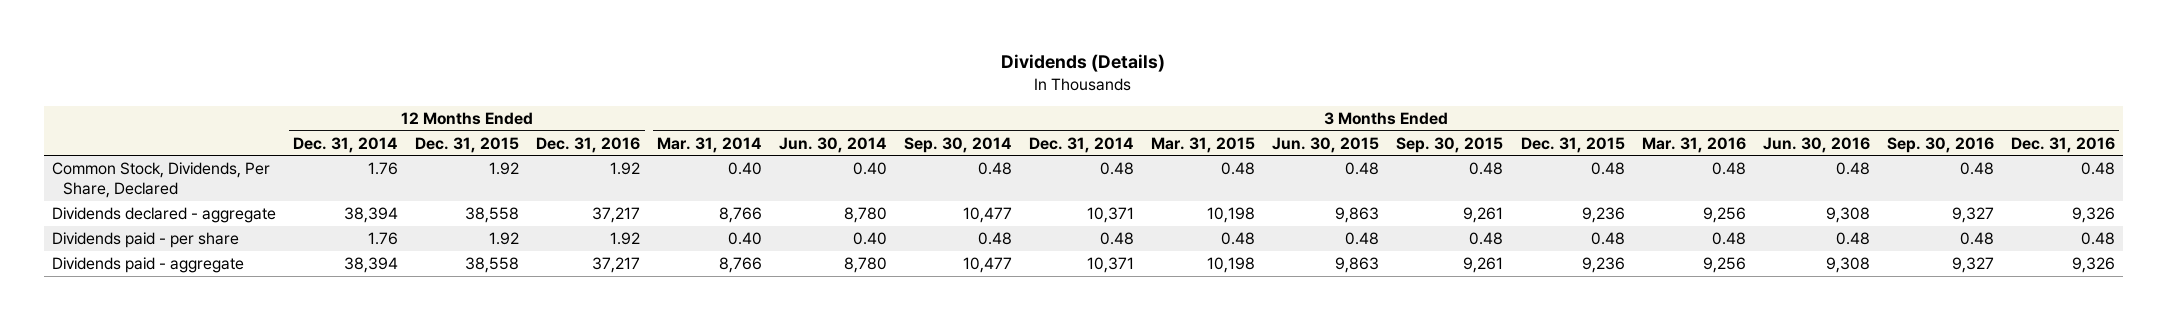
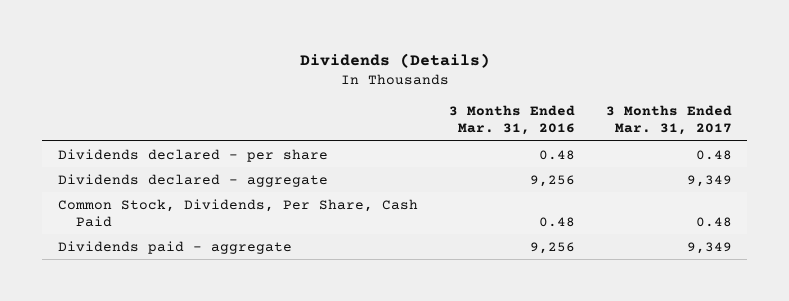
- | 12 Months Ended Dec. 31, 2014 | 12 Months Ended Dec. 31, 2015 | 12 Months Ended Dec. 31, 2016 | 3 Months Ended Mar. 31, 2014 | 3 Months Ended Jun. 30, 2014 | 3 Months Ended Sep. 30, 2014 | 3 Months Ended Dec. 31, 2014 | 3 Months Ended Mar. 31, 2015 | 3 Months Ended Jun. 30, 2015 | 3 Months Ended Sep. 30, 2015 | 3 Months Ended Dec. 31, 2015 | 3 Months Ended Mar. 31, 2016 | 3 Months Ended Jun. 30, 2016 | 3 Months Ended Sep. 30, 2016 | 3 Months Ended Dec. 31, 2016
+ | 3 Months Ended Mar. 31, 2016 | 3 Months Ended Mar. 31, 2017
- Common Stock, Dividends, Per Share, Declared | 1.76 | 1.92 | 1.92 | 0.40 | 0.40 | 0.48 | 0.48 | 0.48 | 0.48 | 0.48 | 0.48 | 0.48 | 0.48 | 0.48 | 0.48
+ Dividends declared - per share | 0.48 | 0.48
- Dividends paid - per share | 1.76 | 1.92 | 1.92 | 0.40 | 0.40 | 0.48 | 0.48 | 0.48 | 0.48 | 0.48 | 0.48 | 0.48 | 0.48 | 0.48 | 0.48
+ Common Stock, Dividends, Per Share, Cash Paid | 0.48 | 0.48

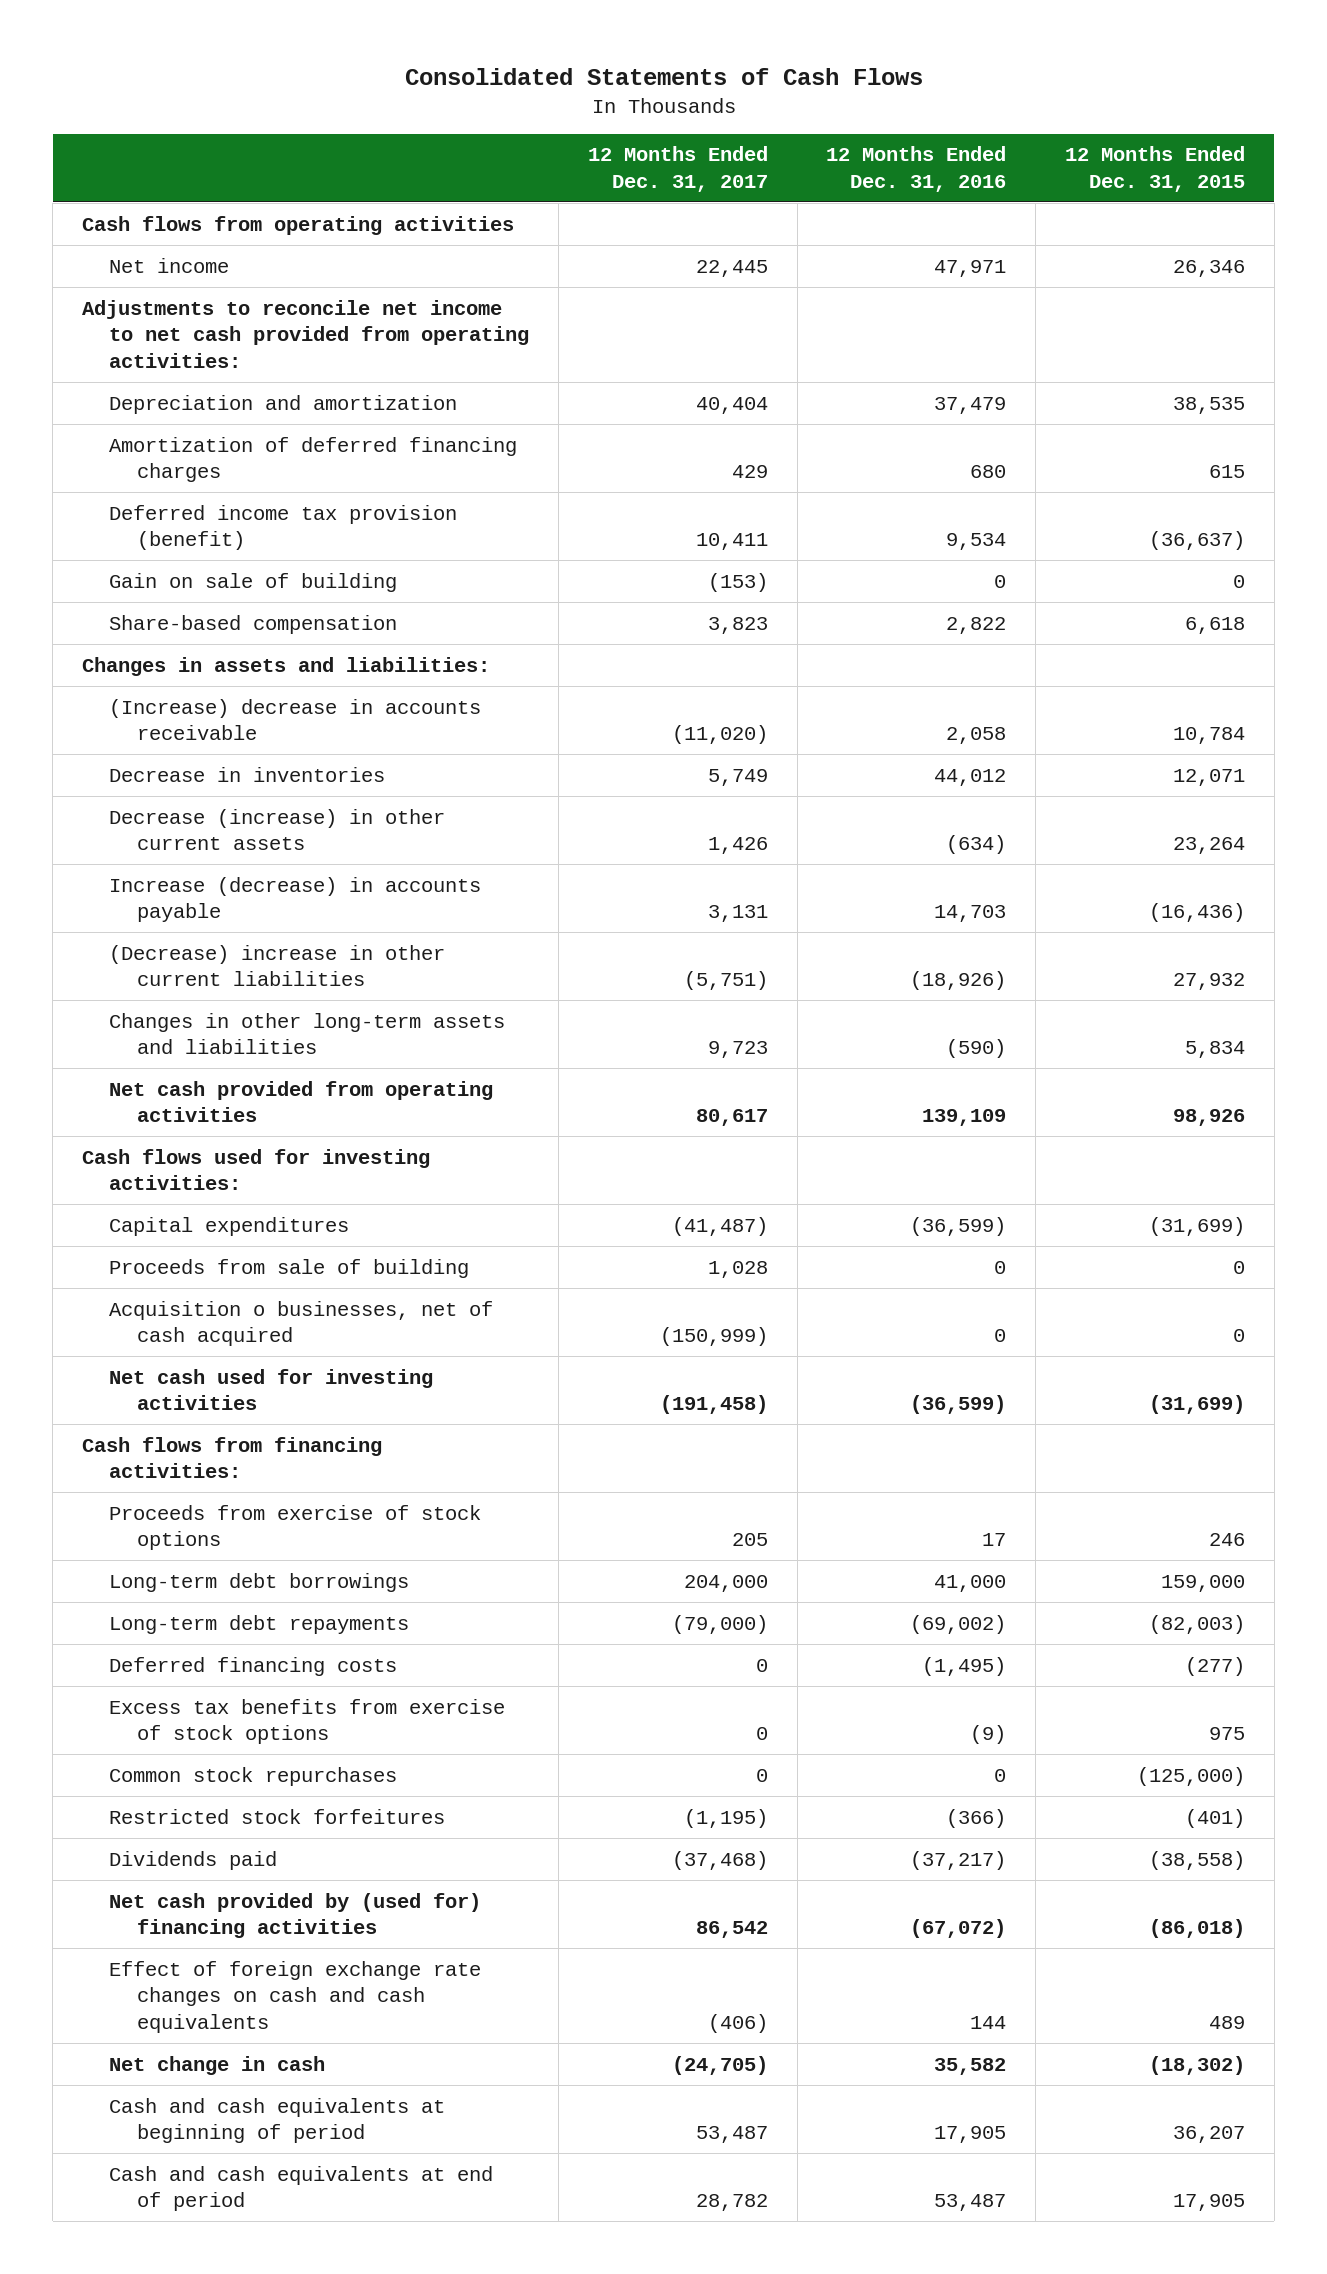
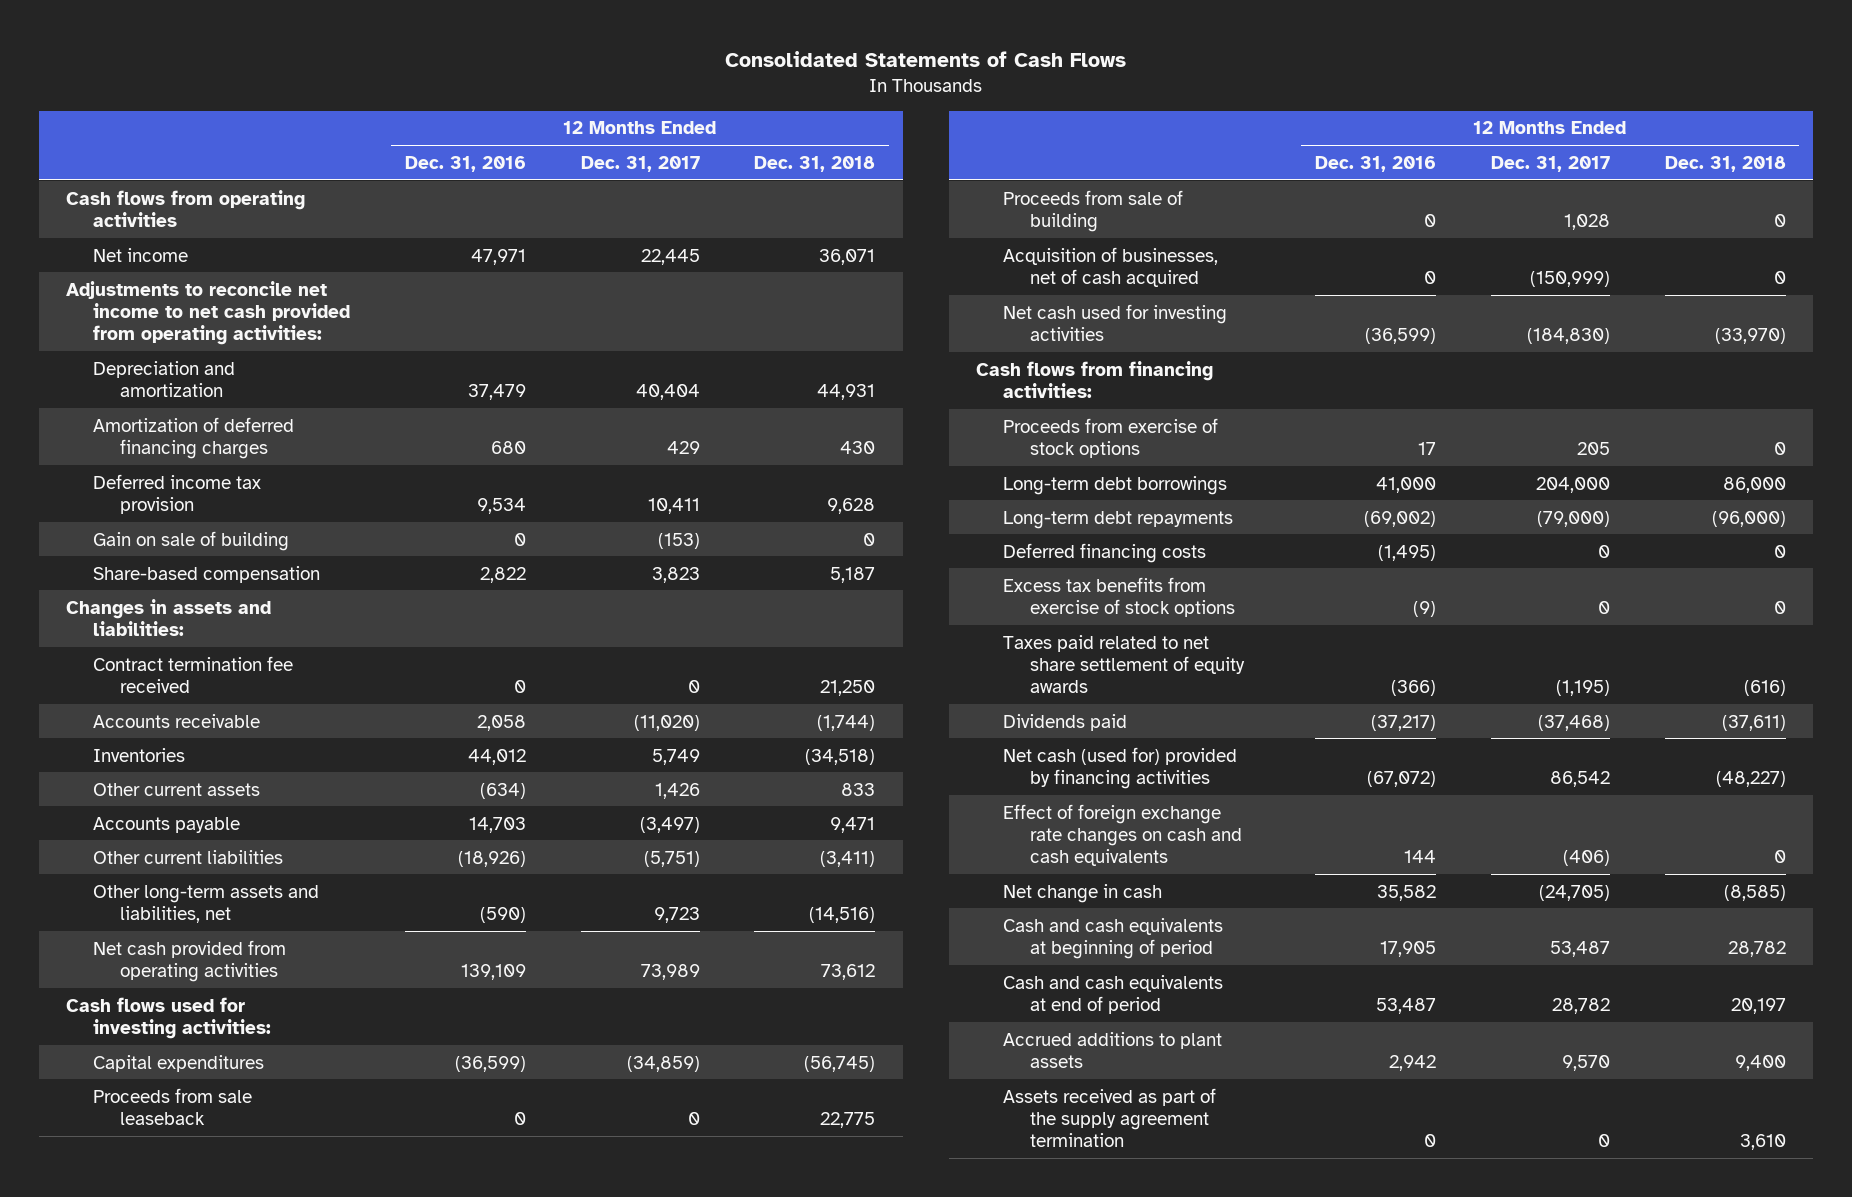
- | 12 Months Ended Dec. 31, 2017 | 12 Months Ended Dec. 31, 2016 | 12 Months Ended Dec. 31, 2015
+ | 12 Months Ended Dec. 31, 2016 | 12 Months Ended Dec. 31, 2017 | 12 Months Ended Dec. 31, 2018
- Deferred income tax provision (benefit) | 10,411 | 9,534 | (36,637)
+ Deferred income tax provision | 9,534 | 10,411 | 9,628
- (Increase) decrease in accounts receivable | (11,020) | 2,058 | 10,784
- Decrease in inventories | 5,749 | 44,012 | 12,071
- Decrease (increase) in other current assets | 1,426 | (634) | 23,264
- Increase (decrease) in accounts payable | 3,131 | 14,703 | (16,436)
- (Decrease) increase in other current liabilities | (5,751) | (18,926) | 27,932
- Changes in other long-term assets and liabilities | 9,723 | (590) | 5,834
- Net cash provided from operating activities | 80,617 | 139,109 | 98,926
+ Contract termination fee received | 0 | 0 | 21,250
+ Accounts receivable | 2,058 | (11,020) | (1,744)
+ Inventories | 44,012 | 5,749 | (34,518)
+ Other current assets | (634) | 1,426 | 833
+ Accounts payable | 14,703 | (3,497) | 9,471
+ Other current liabilities | (18,926) | (5,751) | (3,411)
+ Other long-term assets and liabilities, net | (590) | 9,723 | (14,516)
+ Net cash provided from operating activities | 139,109 | 73,989 | 73,612
- Capital expenditures | (41,487) | (36,599) | (31,699)
+ Capital expenditures | (36,599) | (34,859) | (56,745)
+ Proceeds from sale leaseback | 0 | 0 | 22,775
- Acquisition o businesses, net of cash acquired | (150,999) | 0 | 0
- Net cash used for investing activities | (191,458) | (36,599) | (31,699)
+ Acquisition of businesses, net of cash acquired | 0 | (150,999) | 0
+ Net cash used for investing activities | (36,599) | (184,830) | (33,970)
- Common stock repurchases | 0 | 0 | (125,000)
- Restricted stock forfeitures | (1,195) | (366) | (401)
+ Taxes paid related to net share settlement of equity awards | (366) | (1,195) | (616)
- Net cash provided by (used for) financing activities | 86,542 | (67,072) | (86,018)
+ Net cash (used for) provided by financing activities | (67,072) | 86,542 | (48,227)
+ Accrued additions to plant assets | 2,942 | 9,570 | 9,400
+ Assets received as part of the supply agreement termination | 0 | 0 | 3,610

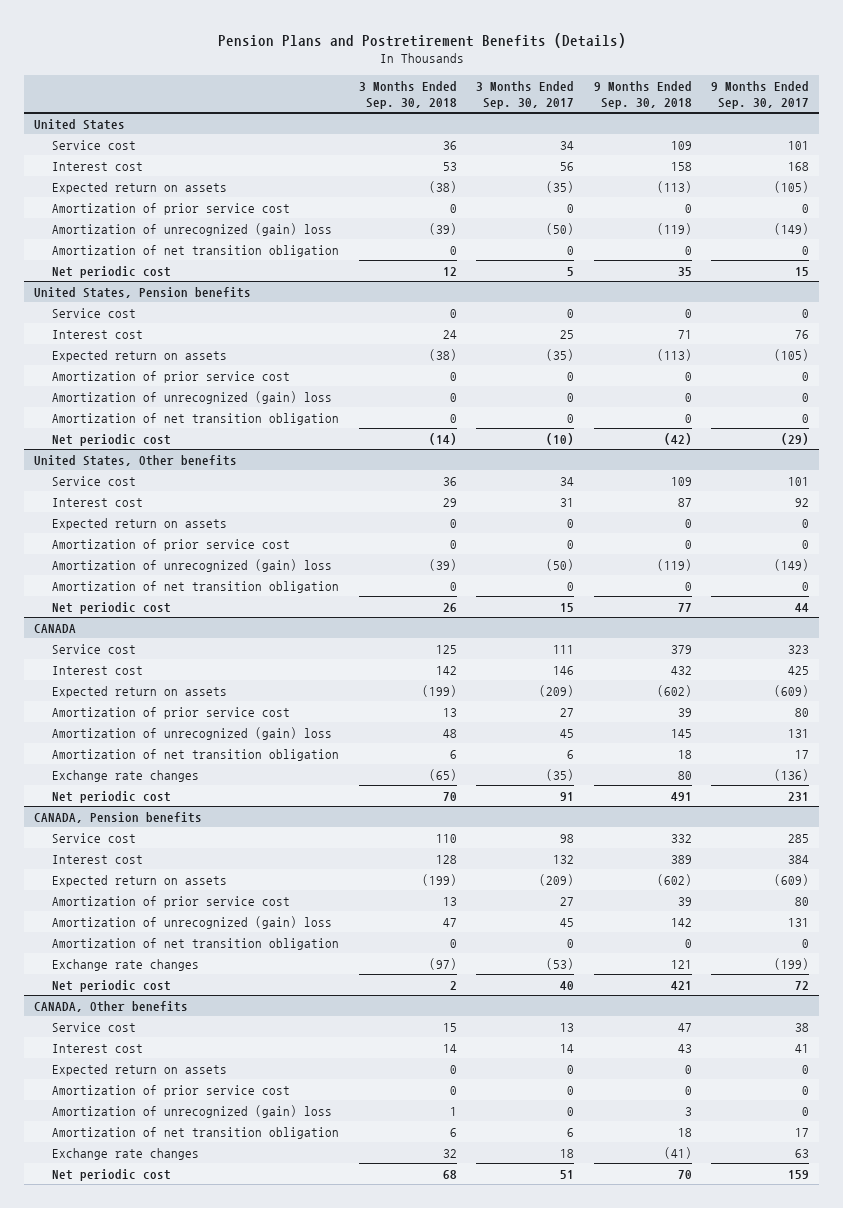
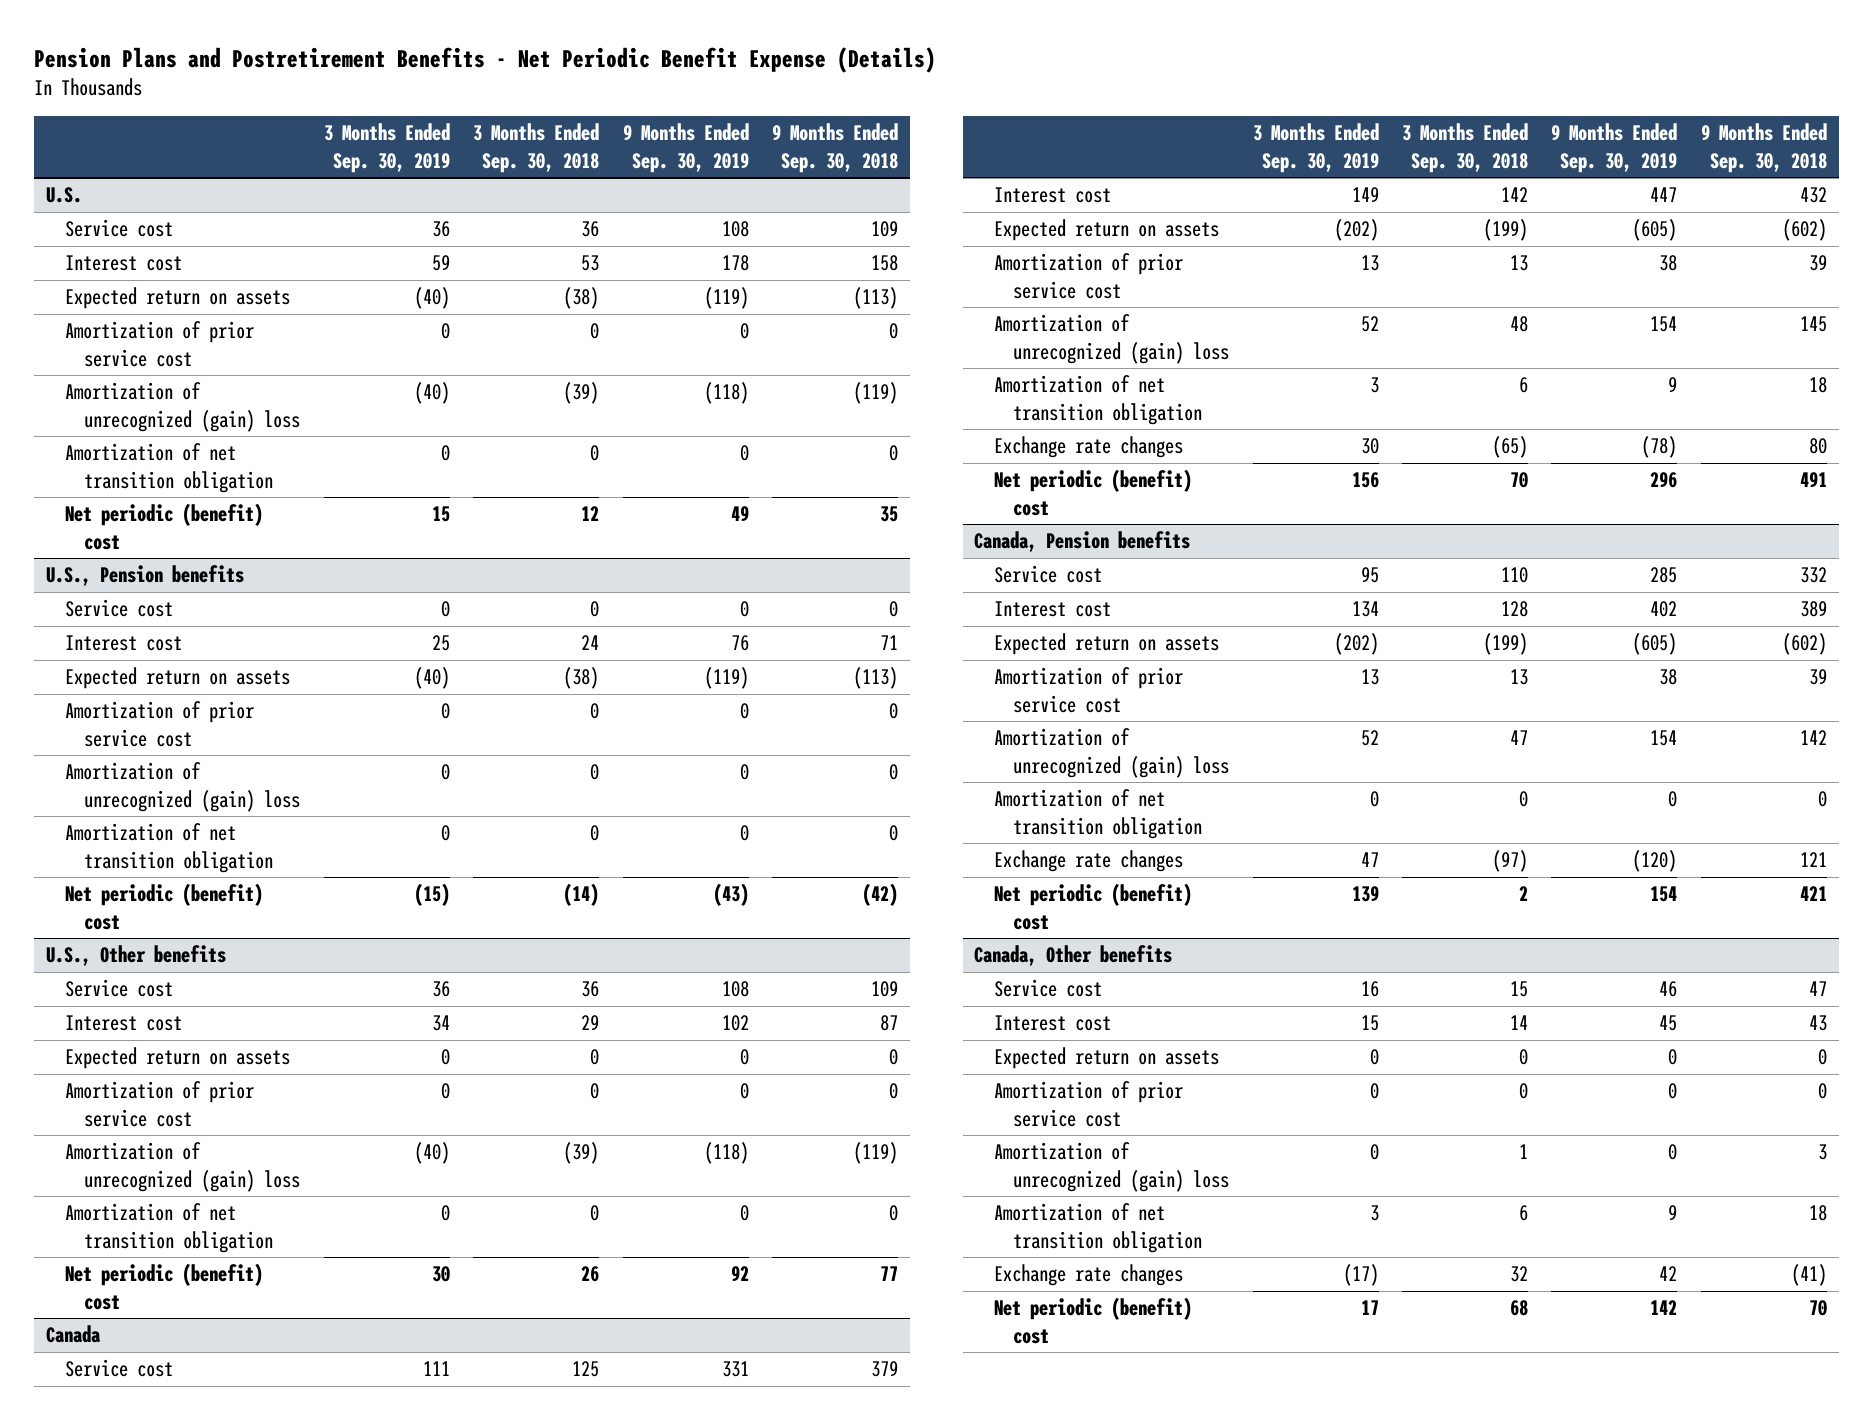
- Pension Plans and Postretirement Benefits (Details)
+ Pension Plans and Postretirement Benefits - Net Periodic Benefit Expense (Details)
- | 3 Months Ended Sep. 30, 2018 | 3 Months Ended Sep. 30, 2017 | 9 Months Ended Sep. 30, 2018 | 9 Months Ended Sep. 30, 2017
+ | 3 Months Ended Sep. 30, 2019 | 3 Months Ended Sep. 30, 2018 | 9 Months Ended Sep. 30, 2019 | 9 Months Ended Sep. 30, 2018
- United States
+ U.S.
- Net periodic cost | 12 | 5 | 35 | 15
- United States, Pension benefits
+ Net periodic (benefit) cost | 15 | 12 | 49 | 35
+ U.S., Pension benefits
- Net periodic cost | (14) | (10) | (42) | (29)
- United States, Other benefits
+ Net periodic (benefit) cost | (15) | (14) | (43) | (42)
+ U.S., Other benefits
- Net periodic cost | 26 | 15 | 77 | 44
- CANADA
+ Net periodic (benefit) cost | 30 | 26 | 92 | 77
+ Canada
- Net periodic cost | 70 | 91 | 491 | 231
- CANADA, Pension benefits
+ Net periodic (benefit) cost | 156 | 70 | 296 | 491
+ Canada, Pension benefits
- Net periodic cost | 2 | 40 | 421 | 72
- CANADA, Other benefits
+ Net periodic (benefit) cost | 139 | 2 | 154 | 421
+ Canada, Other benefits
- Net periodic cost | 68 | 51 | 70 | 159
+ Net periodic (benefit) cost | 17 | 68 | 142 | 70

